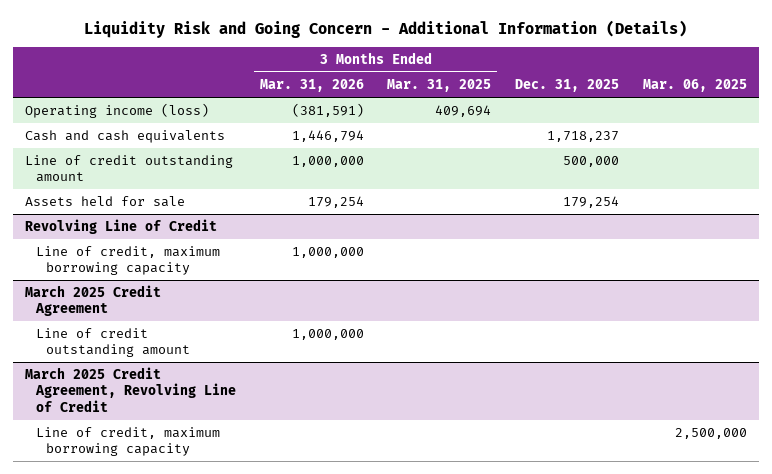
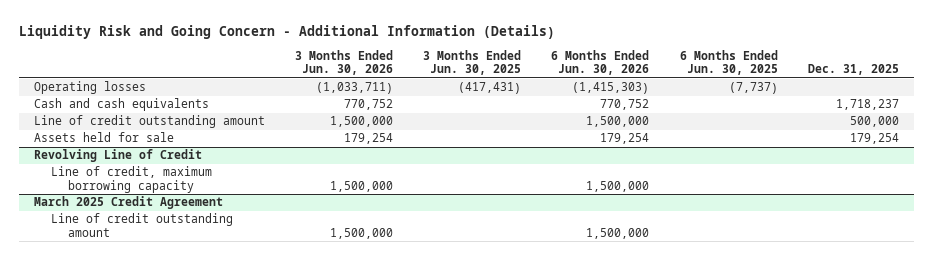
- | 3 Months Ended Mar. 31, 2026 | 3 Months Ended Mar. 31, 2025 | Dec. 31, 2025 | Mar. 06, 2025
+ | 3 Months Ended Jun. 30, 2026 | 3 Months Ended Jun. 30, 2025 | 6 Months Ended Jun. 30, 2026 | 6 Months Ended Jun. 30, 2025 | Dec. 31, 2025
- Operating income (loss) | (381,591) | 409,694 | |
+ Operating losses | (1,033,711) | (417,431) | (1,415,303) | (7,737) |
- March 2025 Credit Agreement, Revolving Line of Credit
- Line of credit, maximum borrowing capacity | | | | 2,500,000

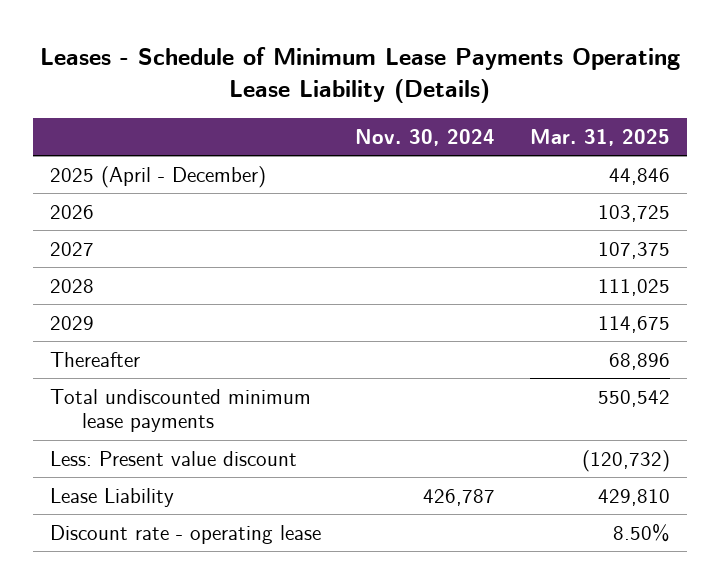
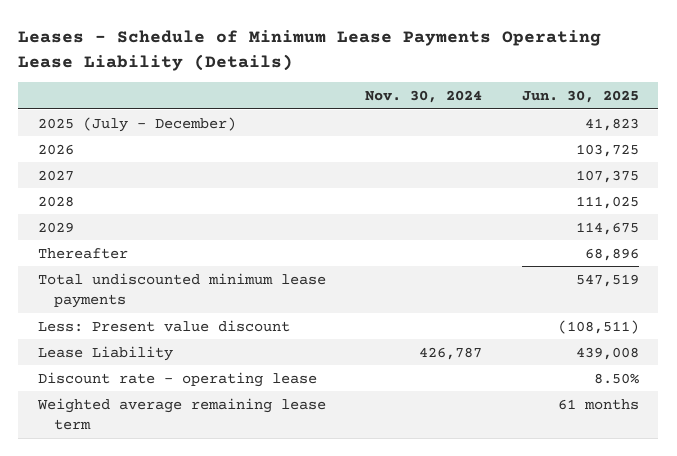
- | Nov. 30, 2024 | Mar. 31, 2025
+ | Nov. 30, 2024 | Jun. 30, 2025
- 2025 (April - December) | | 44,846
+ 2025 (July - December) | | 41,823
+ Weighted average remaining lease term | | 61 months

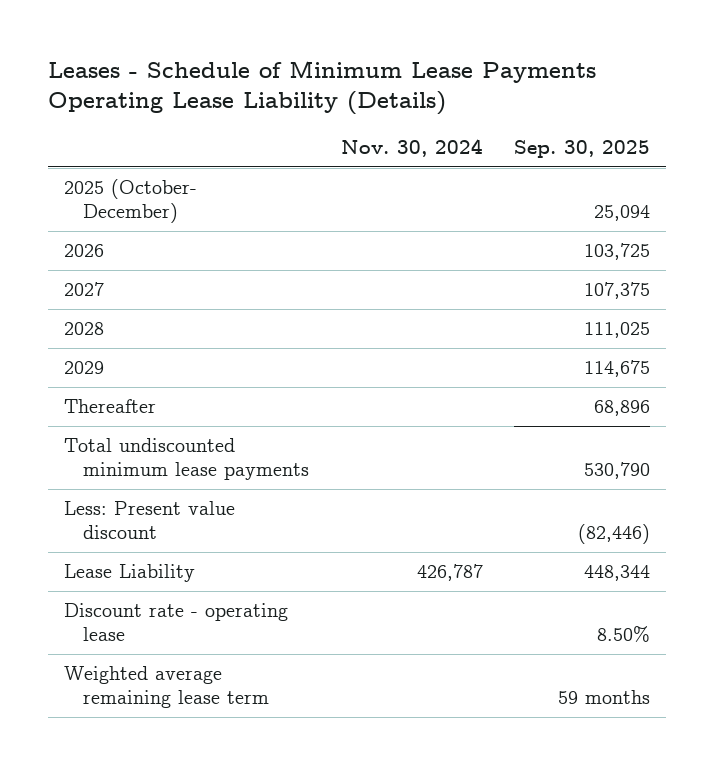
- | Nov. 30, 2024 | Jun. 30, 2025
+ | Nov. 30, 2024 | Sep. 30, 2025
- 2025 (July - December) | | 41,823
+ 2025 (October- December) | | 25,094

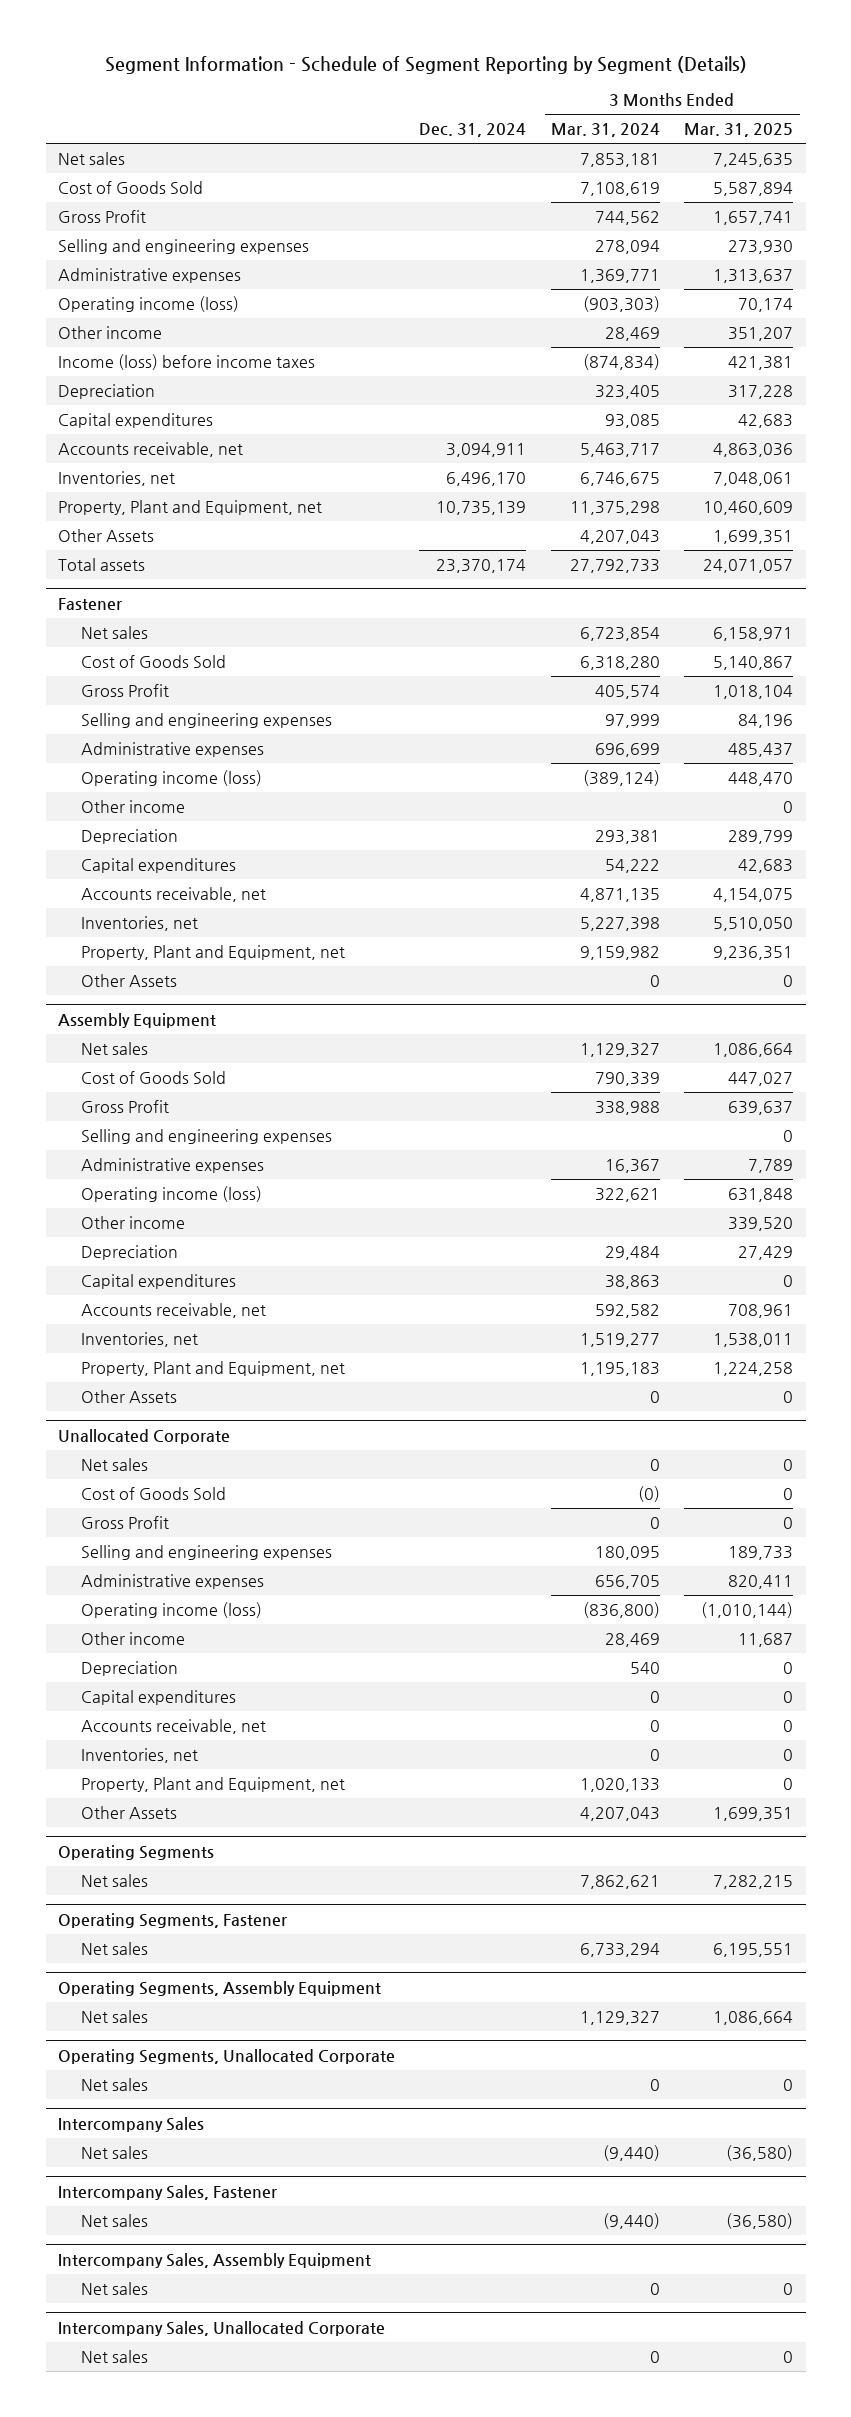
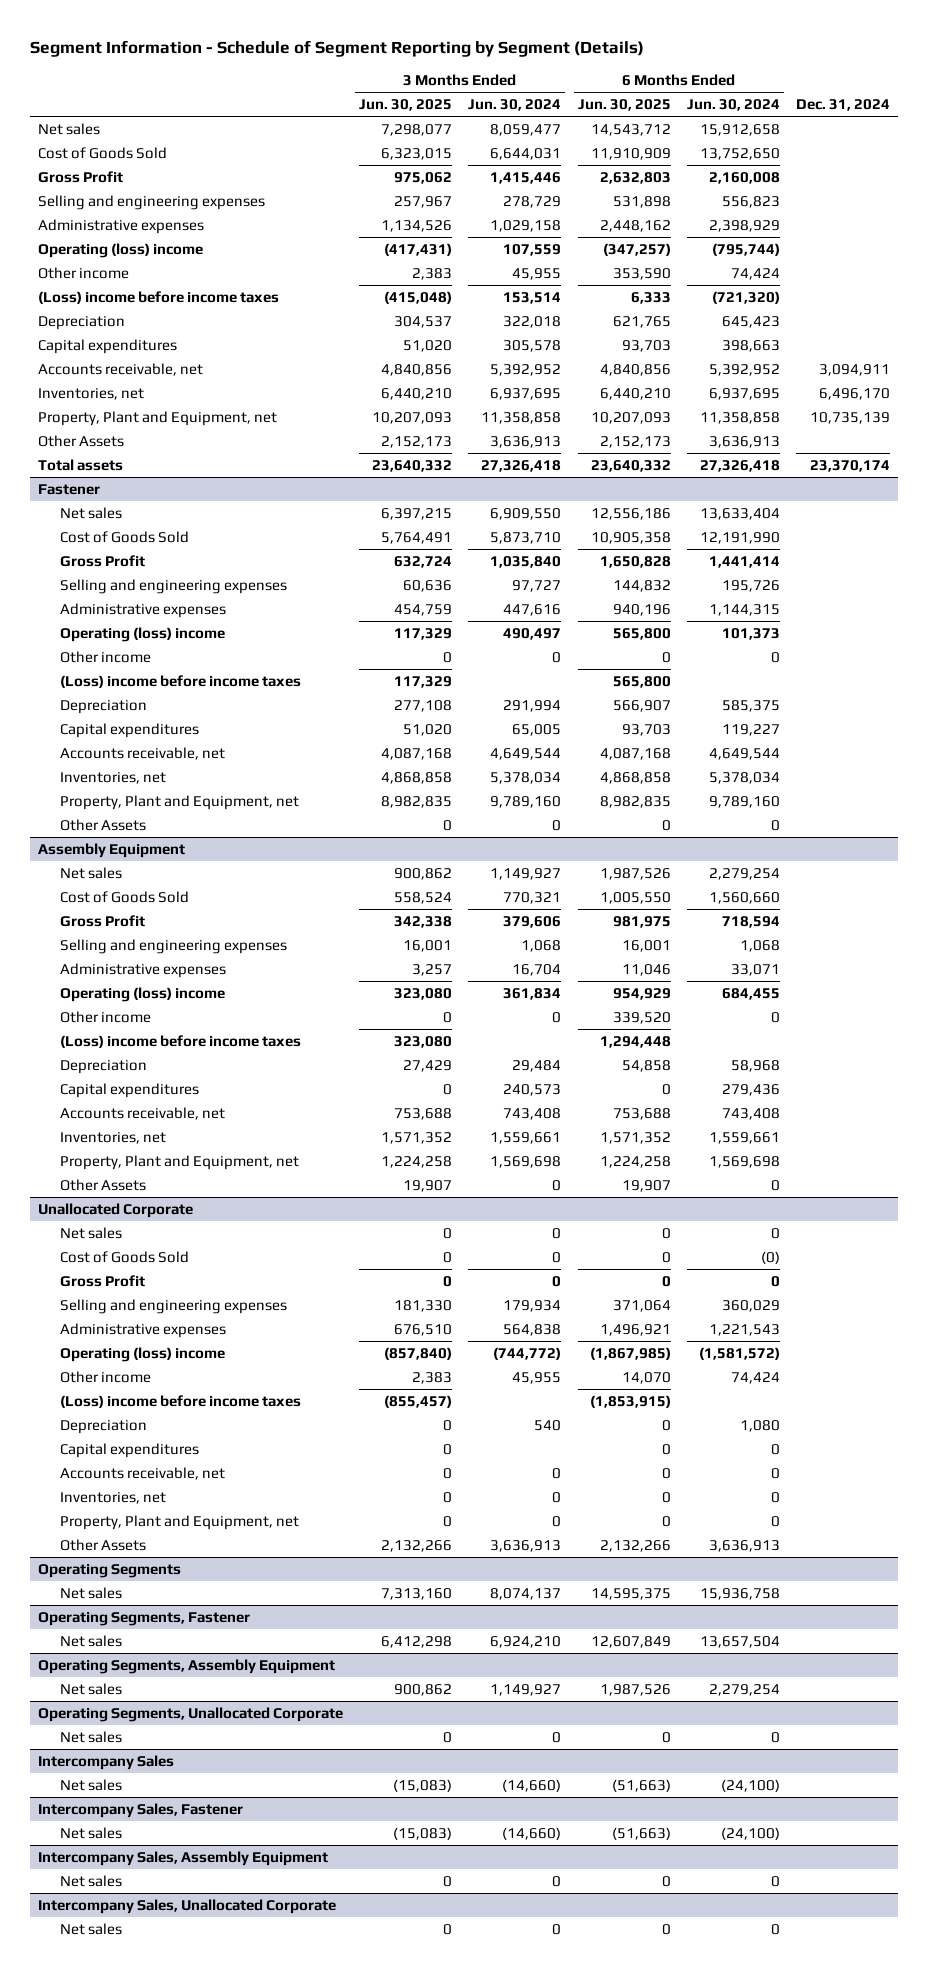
- | Dec. 31, 2024 | 3 Months Ended Mar. 31, 2024 | 3 Months Ended Mar. 31, 2025
+ | 3 Months Ended Jun. 30, 2025 | 3 Months Ended Jun. 30, 2024 | 6 Months Ended Jun. 30, 2025 | 6 Months Ended Jun. 30, 2024 | Dec. 31, 2024
- Operating income (loss) | | (903,303) | 70,174
+ Operating (loss) income | (417,431) | 107,559 | (347,257) | (795,744) |
- Income (loss) before income taxes | | (874,834) | 421,381
+ (Loss) income before income taxes | (415,048) | 153,514 | 6,333 | (721,320) |
@ Fastener
- Operating income (loss) | | (389,124) | 448,470
+ Operating (loss) income | 117,329 | 490,497 | 565,800 | 101,373 |
+ (Loss) income before income taxes | 117,329 | | 565,800 | |
@ Assembly Equipment
- Operating income (loss) | | 322,621 | 631,848
+ Operating (loss) income | 323,080 | 361,834 | 954,929 | 684,455 |
+ (Loss) income before income taxes | 323,080 | | 1,294,448 | |
@ Unallocated Corporate
- Operating income (loss) | | (836,800) | (1,010,144)
+ Operating (loss) income | (857,840) | (744,772) | (1,867,985) | (1,581,572) |
+ (Loss) income before income taxes | (855,457) | | (1,853,915) | |

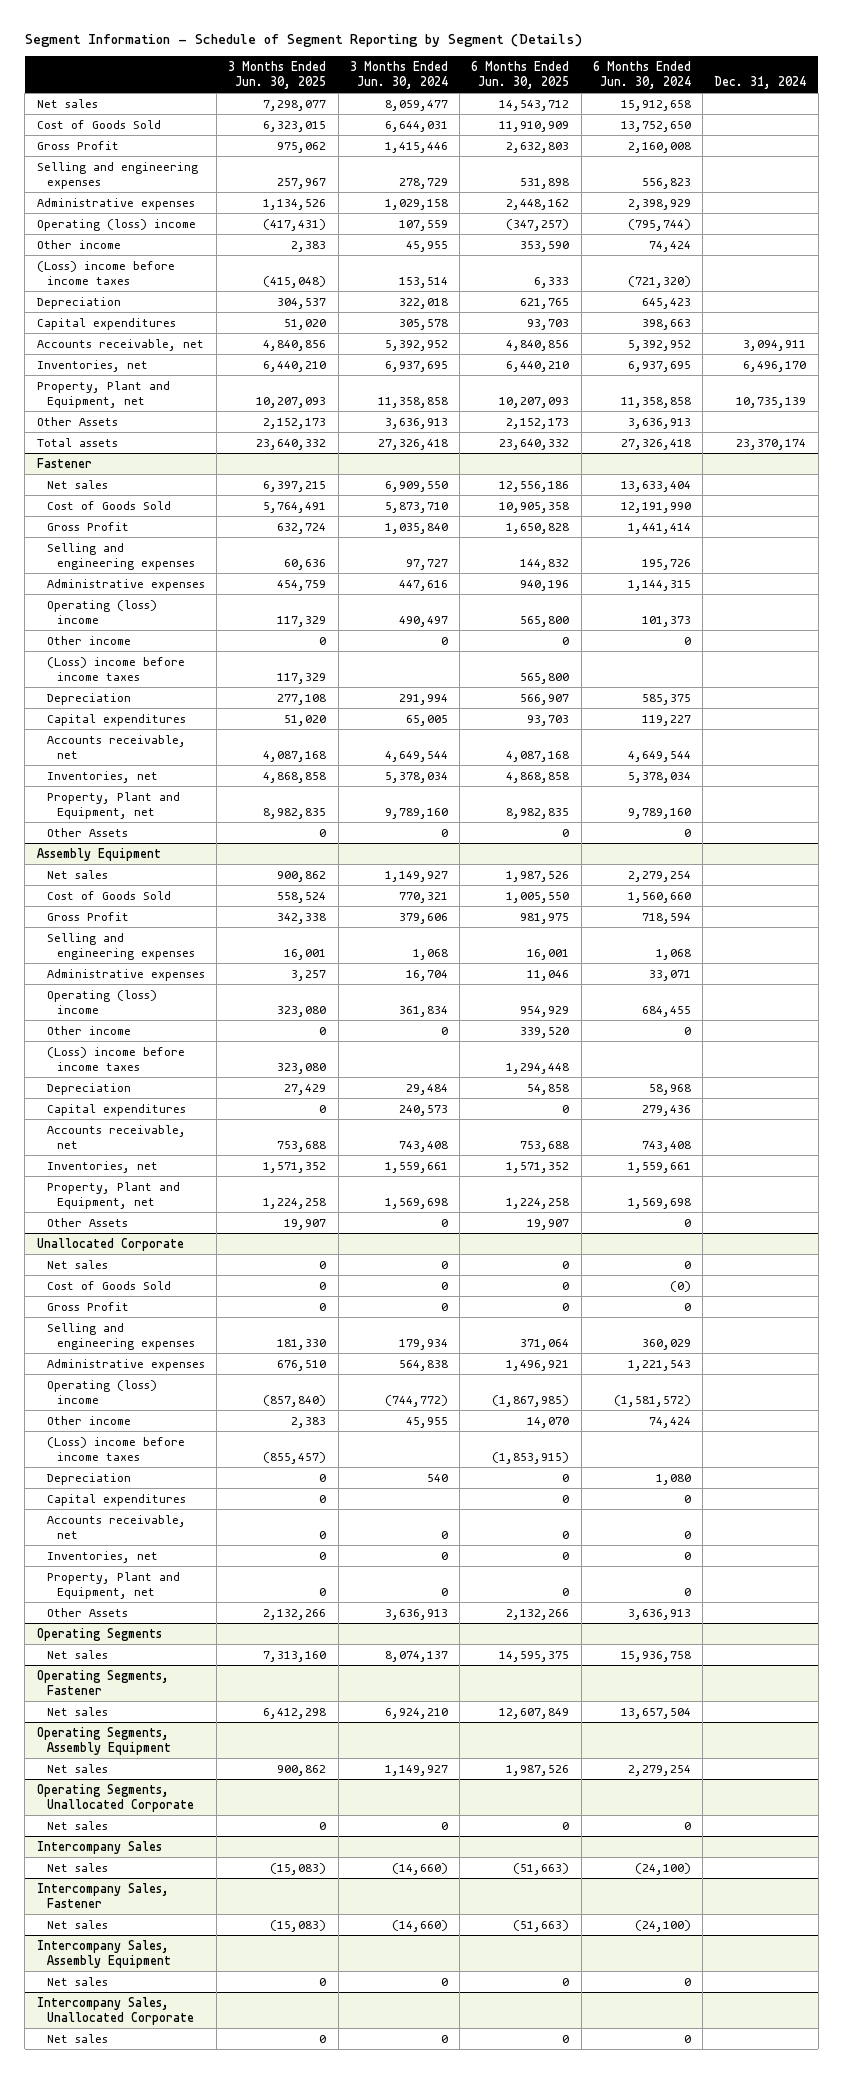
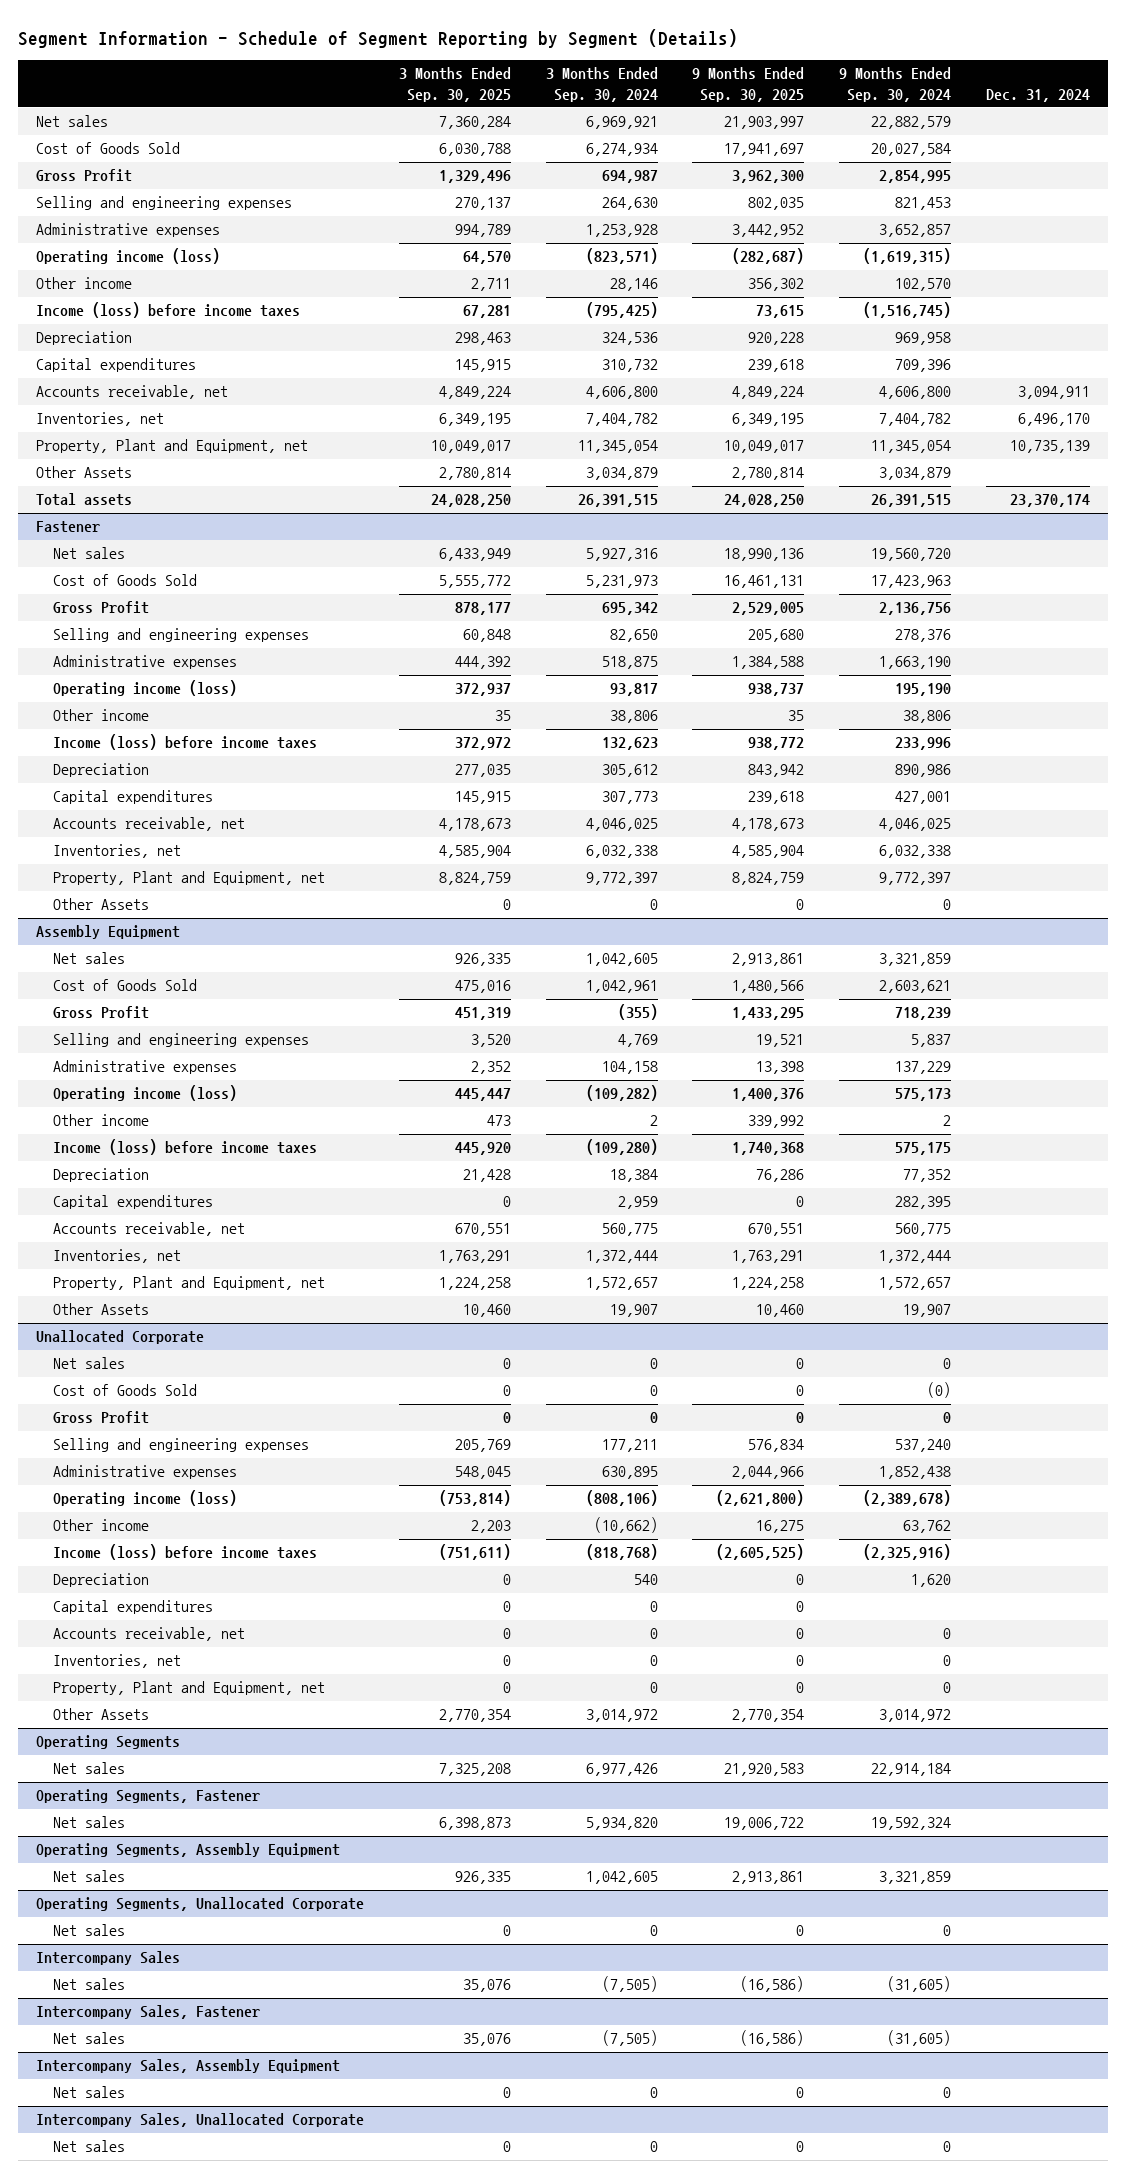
- | 3 Months Ended Jun. 30, 2025 | 3 Months Ended Jun. 30, 2024 | 6 Months Ended Jun. 30, 2025 | 6 Months Ended Jun. 30, 2024 | Dec. 31, 2024
+ | 3 Months Ended Sep. 30, 2025 | 3 Months Ended Sep. 30, 2024 | 9 Months Ended Sep. 30, 2025 | 9 Months Ended Sep. 30, 2024 | Dec. 31, 2024
- Operating (loss) income | (417,431) | 107,559 | (347,257) | (795,744) |
+ Operating income (loss) | 64,570 | (823,571) | (282,687) | (1,619,315) |
- (Loss) income before income taxes | (415,048) | 153,514 | 6,333 | (721,320) |
+ Income (loss) before income taxes | 67,281 | (795,425) | 73,615 | (1,516,745) |
@ Fastener
- Operating (loss) income | 117,329 | 490,497 | 565,800 | 101,373 |
+ Operating income (loss) | 372,937 | 93,817 | 938,737 | 195,190 |
- (Loss) income before income taxes | 117,329 | | 565,800 | |
+ Income (loss) before income taxes | 372,972 | 132,623 | 938,772 | 233,996 |
@ Assembly Equipment
- Operating (loss) income | 323,080 | 361,834 | 954,929 | 684,455 |
+ Operating income (loss) | 445,447 | (109,282) | 1,400,376 | 575,173 |
- (Loss) income before income taxes | 323,080 | | 1,294,448 | |
+ Income (loss) before income taxes | 445,920 | (109,280) | 1,740,368 | 575,175 |
@ Unallocated Corporate
- Operating (loss) income | (857,840) | (744,772) | (1,867,985) | (1,581,572) |
+ Operating income (loss) | (753,814) | (808,106) | (2,621,800) | (2,389,678) |
- (Loss) income before income taxes | (855,457) | | (1,853,915) | |
+ Income (loss) before income taxes | (751,611) | (818,768) | (2,605,525) | (2,325,916) |

